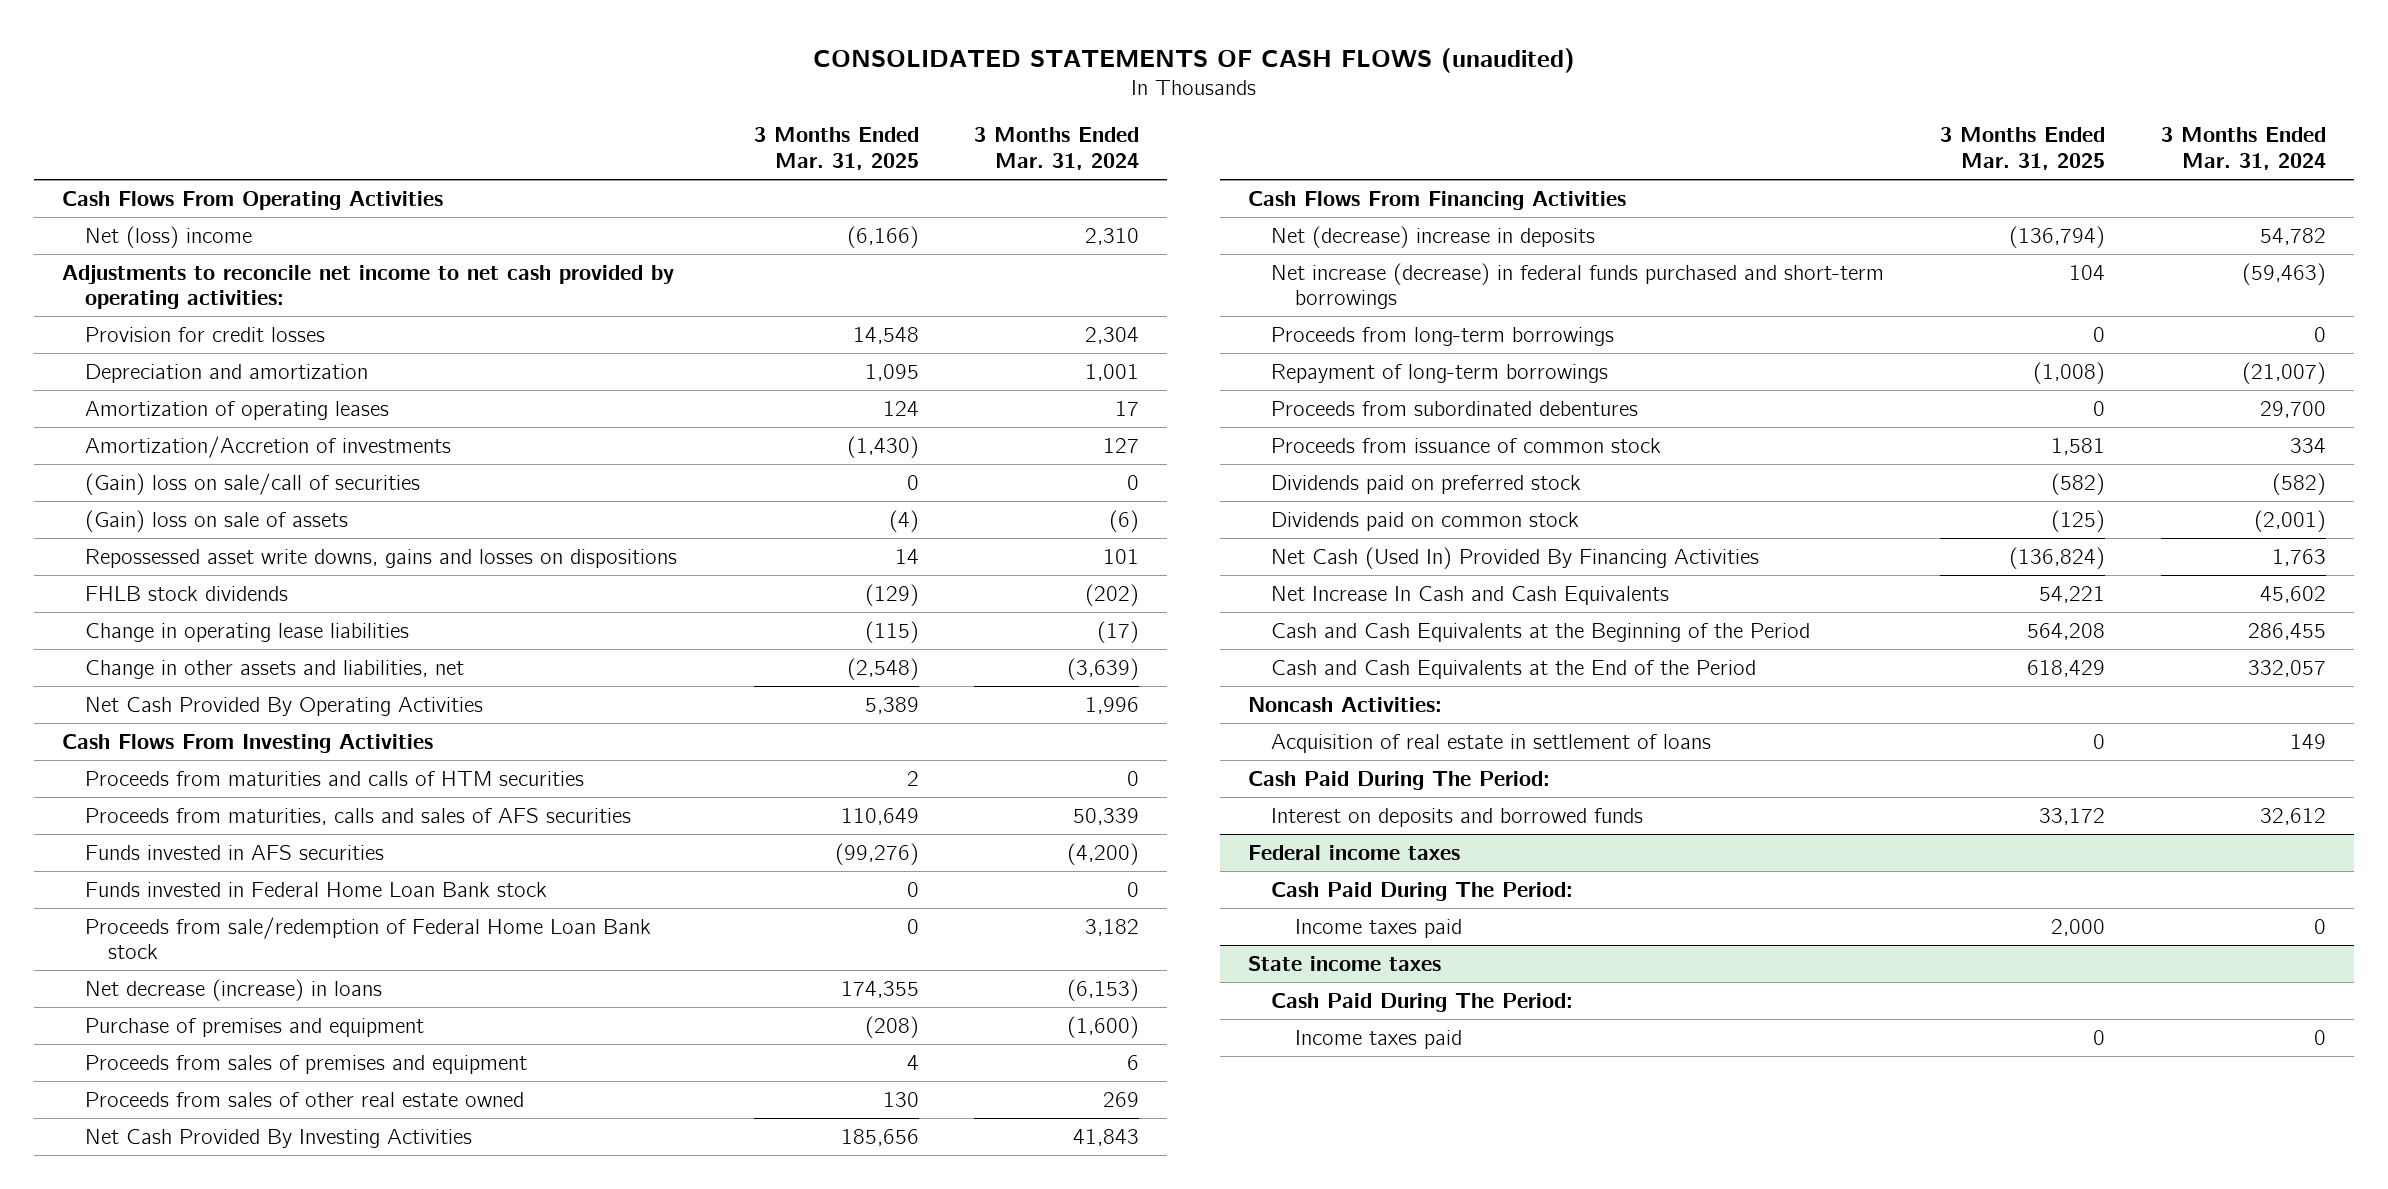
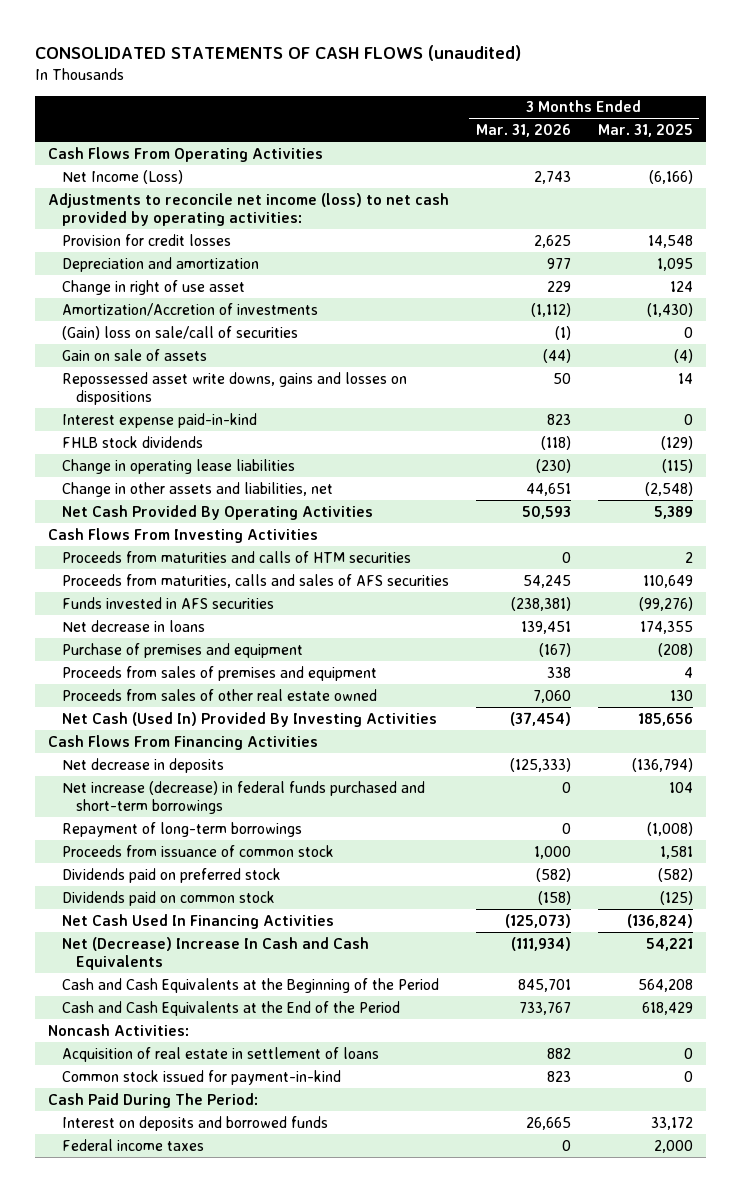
- | 3 Months Ended Mar. 31, 2025 | 3 Months Ended Mar. 31, 2024
+ | 3 Months Ended Mar. 31, 2026 | 3 Months Ended Mar. 31, 2025
- Net (loss) income | (6,166) | 2,310
- Adjustments to reconcile net income to net cash provided by operating activities:
+ Net Income (Loss) | 2,743 | (6,166)
+ Adjustments to reconcile net income (loss) to net cash provided by operating activities:
- Amortization of operating leases | 124 | 17
+ Change in right of use asset | 229 | 124
- (Gain) loss on sale of assets | (4) | (6)
+ Gain on sale of assets | (44) | (4)
+ Interest expense paid-in-kind | 823 | 0
- Funds invested in Federal Home Loan Bank stock | 0 | 0
- Proceeds from sale/redemption of Federal Home Loan Bank stock | 0 | 3,182
- Net decrease (increase) in loans | 174,355 | (6,153)
+ Net decrease in loans | 139,451 | 174,355
- Net Cash Provided By Investing Activities | 185,656 | 41,843
+ Net Cash (Used In) Provided By Investing Activities | (37,454) | 185,656
- Net (decrease) increase in deposits | (136,794) | 54,782
+ Net decrease in deposits | (125,333) | (136,794)
- Proceeds from long-term borrowings | 0 | 0
- Proceeds from subordinated debentures | 0 | 29,700
- Net Cash (Used In) Provided By Financing Activities | (136,824) | 1,763
- Net Increase In Cash and Cash Equivalents | 54,221 | 45,602
+ Net Cash Used In Financing Activities | (125,073) | (136,824)
+ Net (Decrease) Increase In Cash and Cash Equivalents | (111,934) | 54,221
+ Common stock issued for payment-in-kind | 823 | 0
- Federal income taxes
- Cash Paid During The Period:
- Income taxes paid | 2,000 | 0
- State income taxes
- Cash Paid During The Period:
- Income taxes paid | 0 | 0
+ Federal income taxes | 0 | 2,000

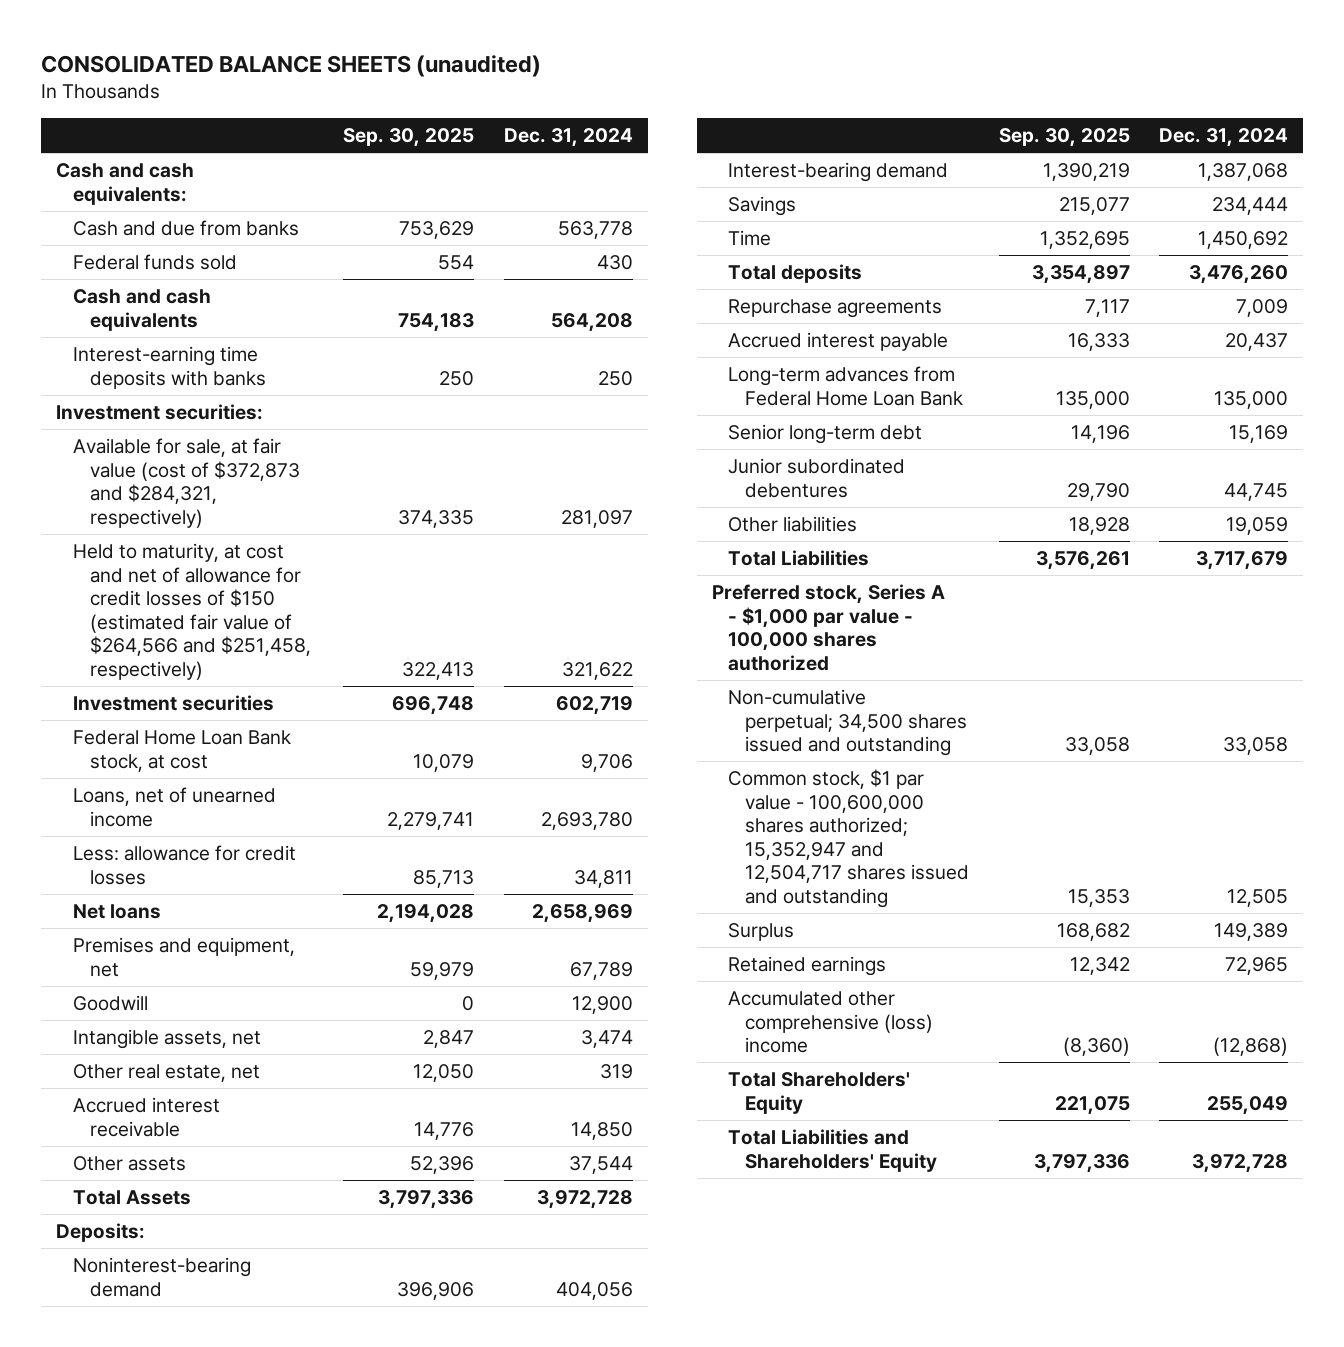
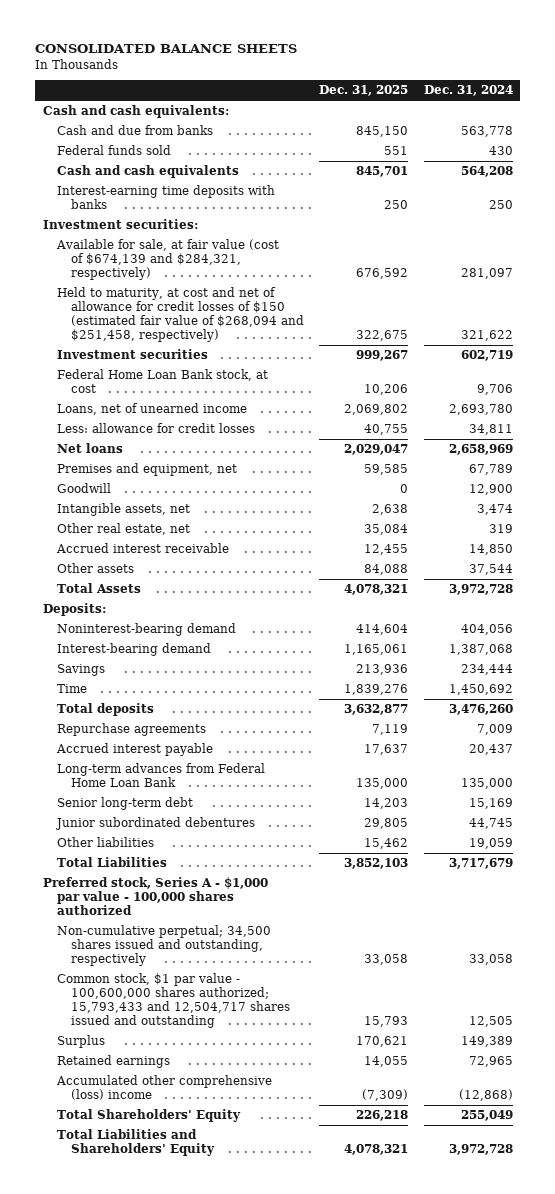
- CONSOLIDATED BALANCE SHEETS (unaudited)
+ CONSOLIDATED BALANCE SHEETS
- | Sep. 30, 2025 | Dec. 31, 2024
+ | Dec. 31, 2025 | Dec. 31, 2024
- Available for sale, at fair value (cost of $372,873 and $284,321, respectively) | 374,335 | 281,097
- Held to maturity, at cost and net of allowance for credit losses of $150 (estimated fair value of $264,566 and $251,458, respectively) | 322,413 | 321,622
+ Available for sale, at fair value (cost of $674,139 and $284,321, respectively) | 676,592 | 281,097
+ Held to maturity, at cost and net of allowance for credit losses of $150 (estimated fair value of $268,094 and $251,458, respectively) | 322,675 | 321,622
- Non-cumulative perpetual; 34,500 shares issued and outstanding | 33,058 | 33,058
- Common stock, $1 par value - 100,600,000 shares authorized; 15,352,947 and 12,504,717 shares issued and outstanding | 15,353 | 12,505
+ Non-cumulative perpetual; 34,500 shares issued and outstanding, respectively | 33,058 | 33,058
+ Common stock, $1 par value - 100,600,000 shares authorized; 15,793,433 and 12,504,717 shares issued and outstanding | 15,793 | 12,505

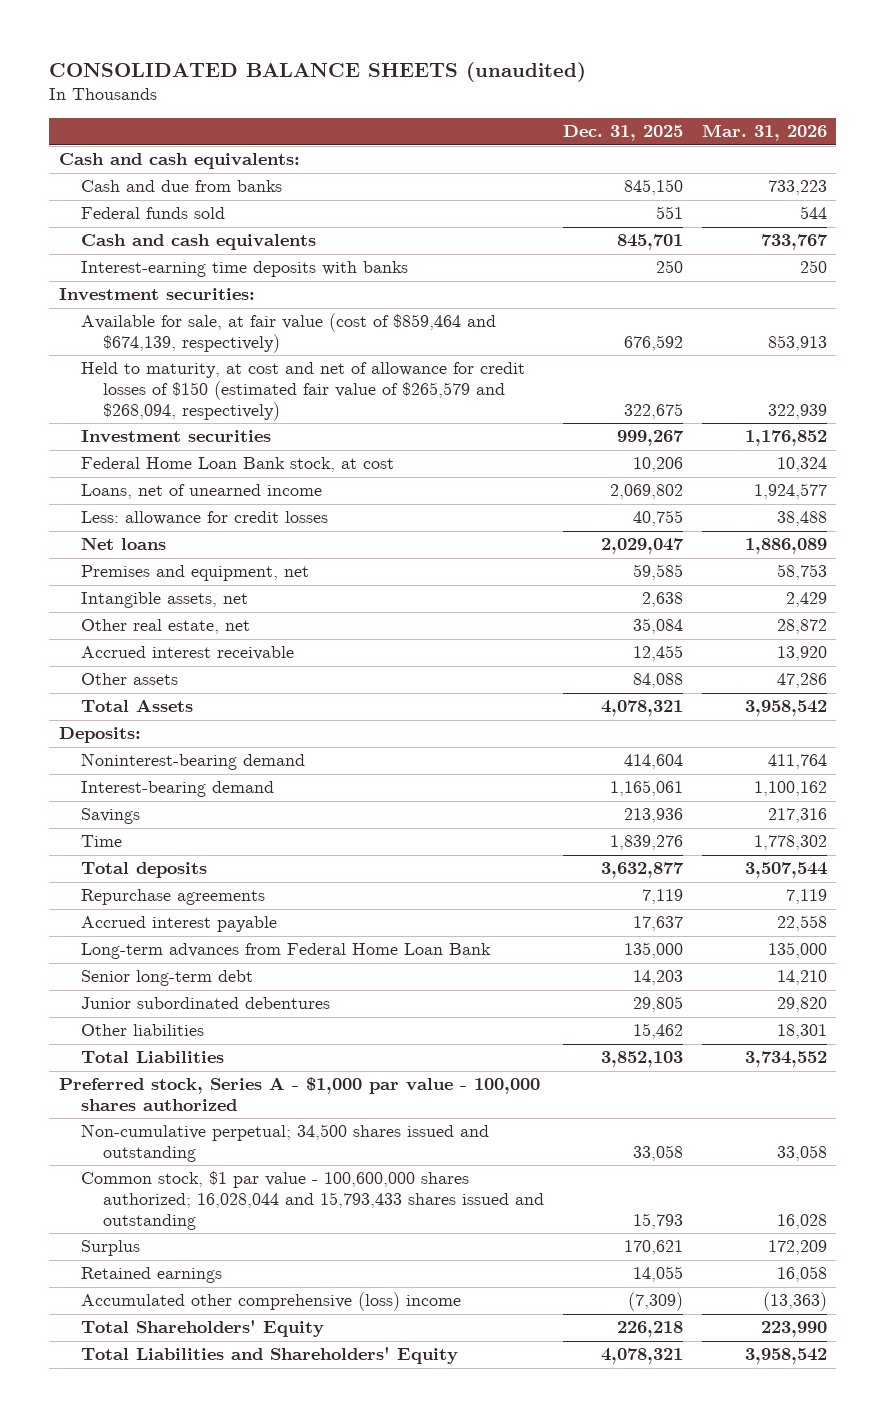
- CONSOLIDATED BALANCE SHEETS
+ CONSOLIDATED BALANCE SHEETS (unaudited)
- | Dec. 31, 2025 | Dec. 31, 2024
+ | Dec. 31, 2025 | Mar. 31, 2026
- Available for sale, at fair value (cost of $674,139 and $284,321, respectively) | 676,592 | 281,097
- Held to maturity, at cost and net of allowance for credit losses of $150 (estimated fair value of $268,094 and $251,458, respectively) | 322,675 | 321,622
+ Available for sale, at fair value (cost of $859,464 and $674,139, respectively) | 676,592 | 853,913
+ Held to maturity, at cost and net of allowance for credit losses of $150 (estimated fair value of $265,579 and $268,094, respectively) | 322,675 | 322,939
- Goodwill | 0 | 12,900
- Non-cumulative perpetual; 34,500 shares issued and outstanding, respectively | 33,058 | 33,058
- Common stock, $1 par value - 100,600,000 shares authorized; 15,793,433 and 12,504,717 shares issued and outstanding | 15,793 | 12,505
+ Non-cumulative perpetual; 34,500 shares issued and outstanding | 33,058 | 33,058
+ Common stock, $1 par value - 100,600,000 shares authorized; 16,028,044 and 15,793,433 shares issued and outstanding | 15,793 | 16,028

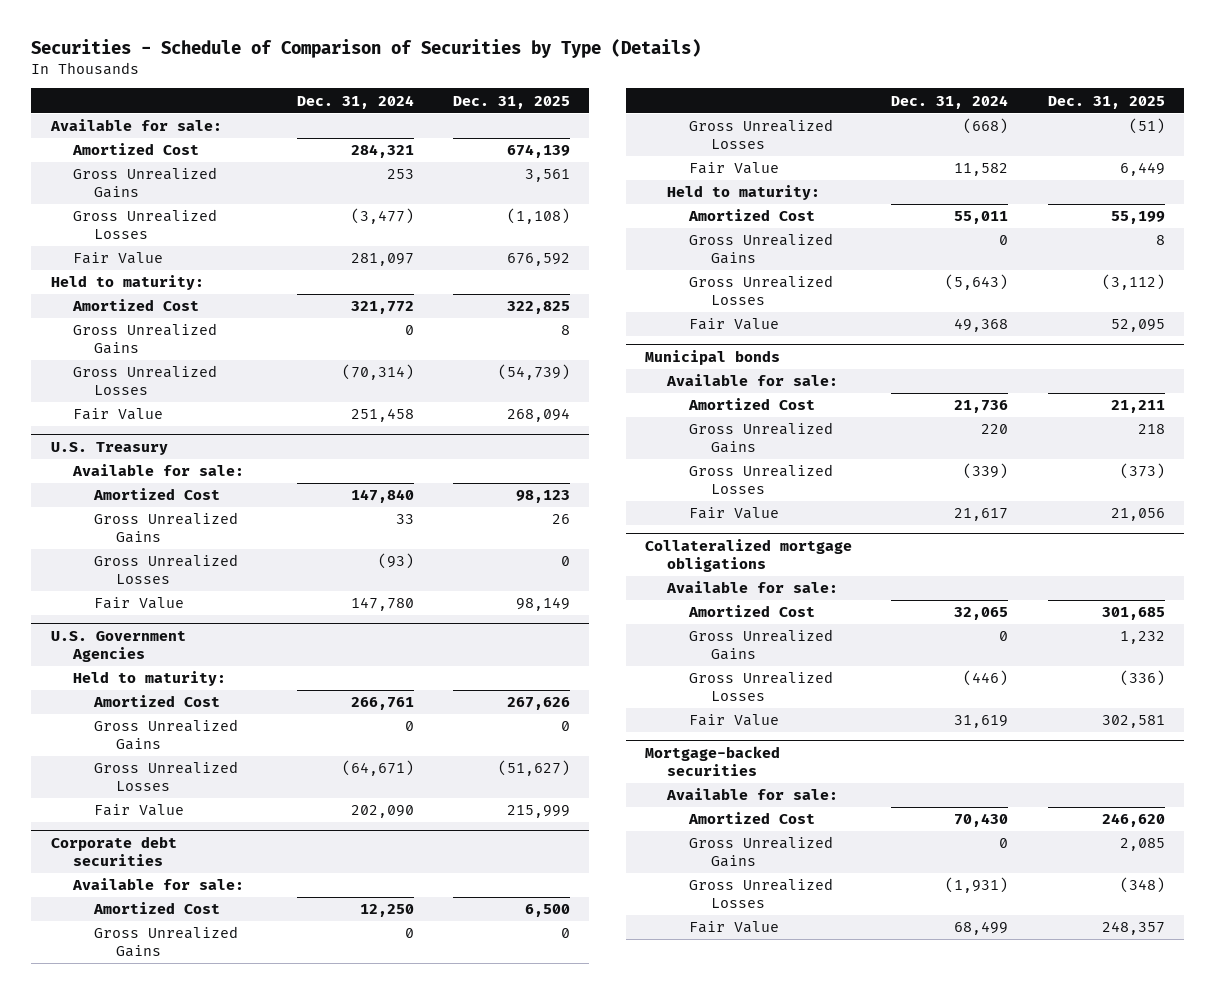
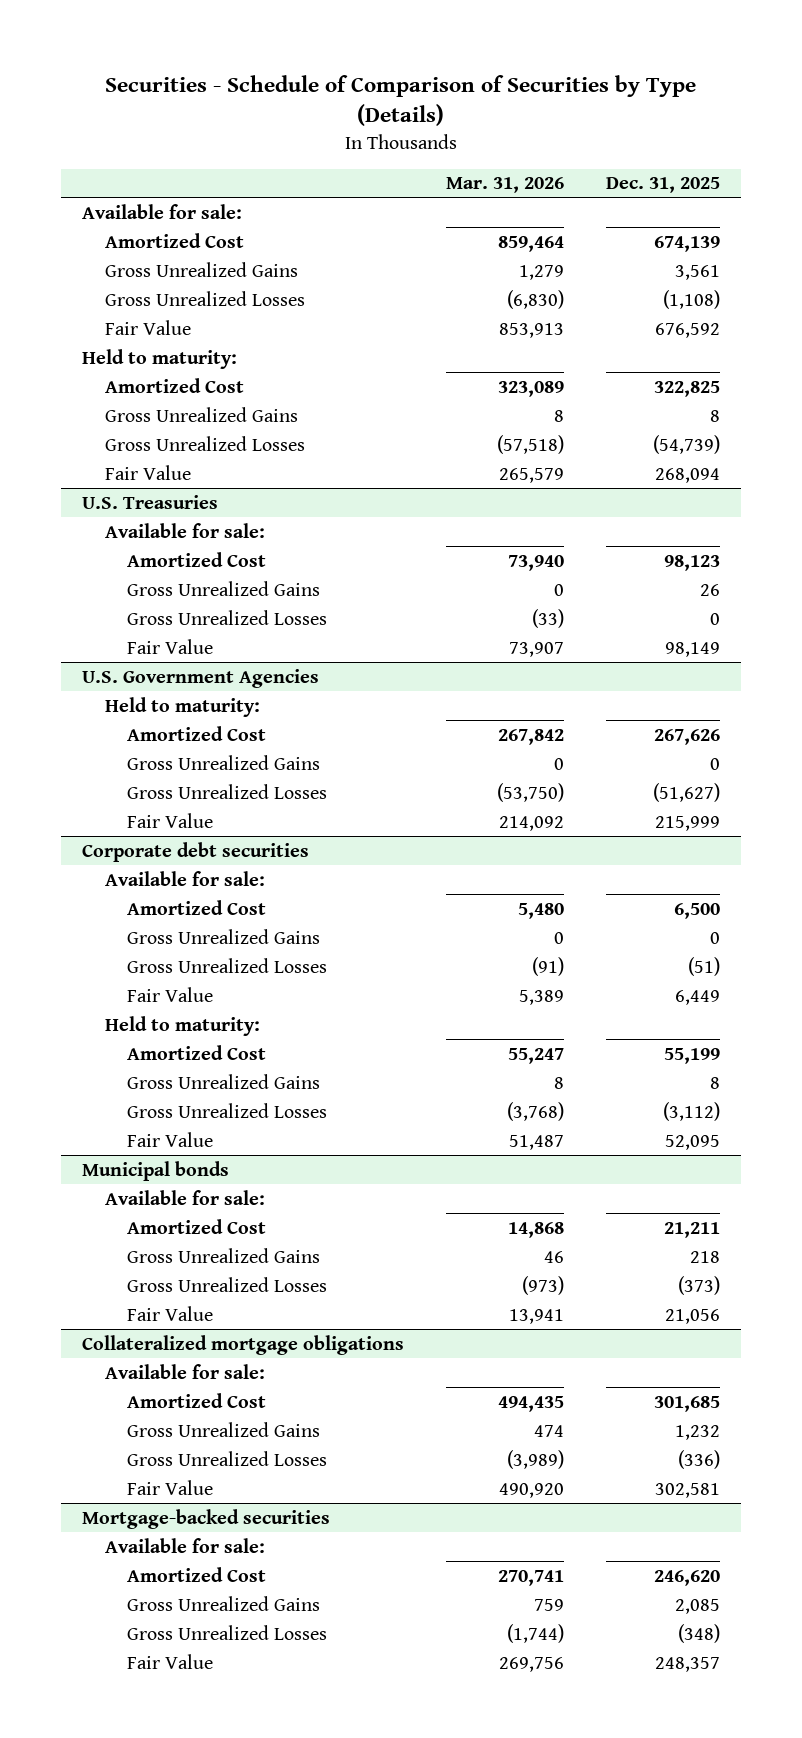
- | Dec. 31, 2024 | Dec. 31, 2025
+ | Mar. 31, 2026 | Dec. 31, 2025
- U.S. Treasury
+ U.S. Treasuries

